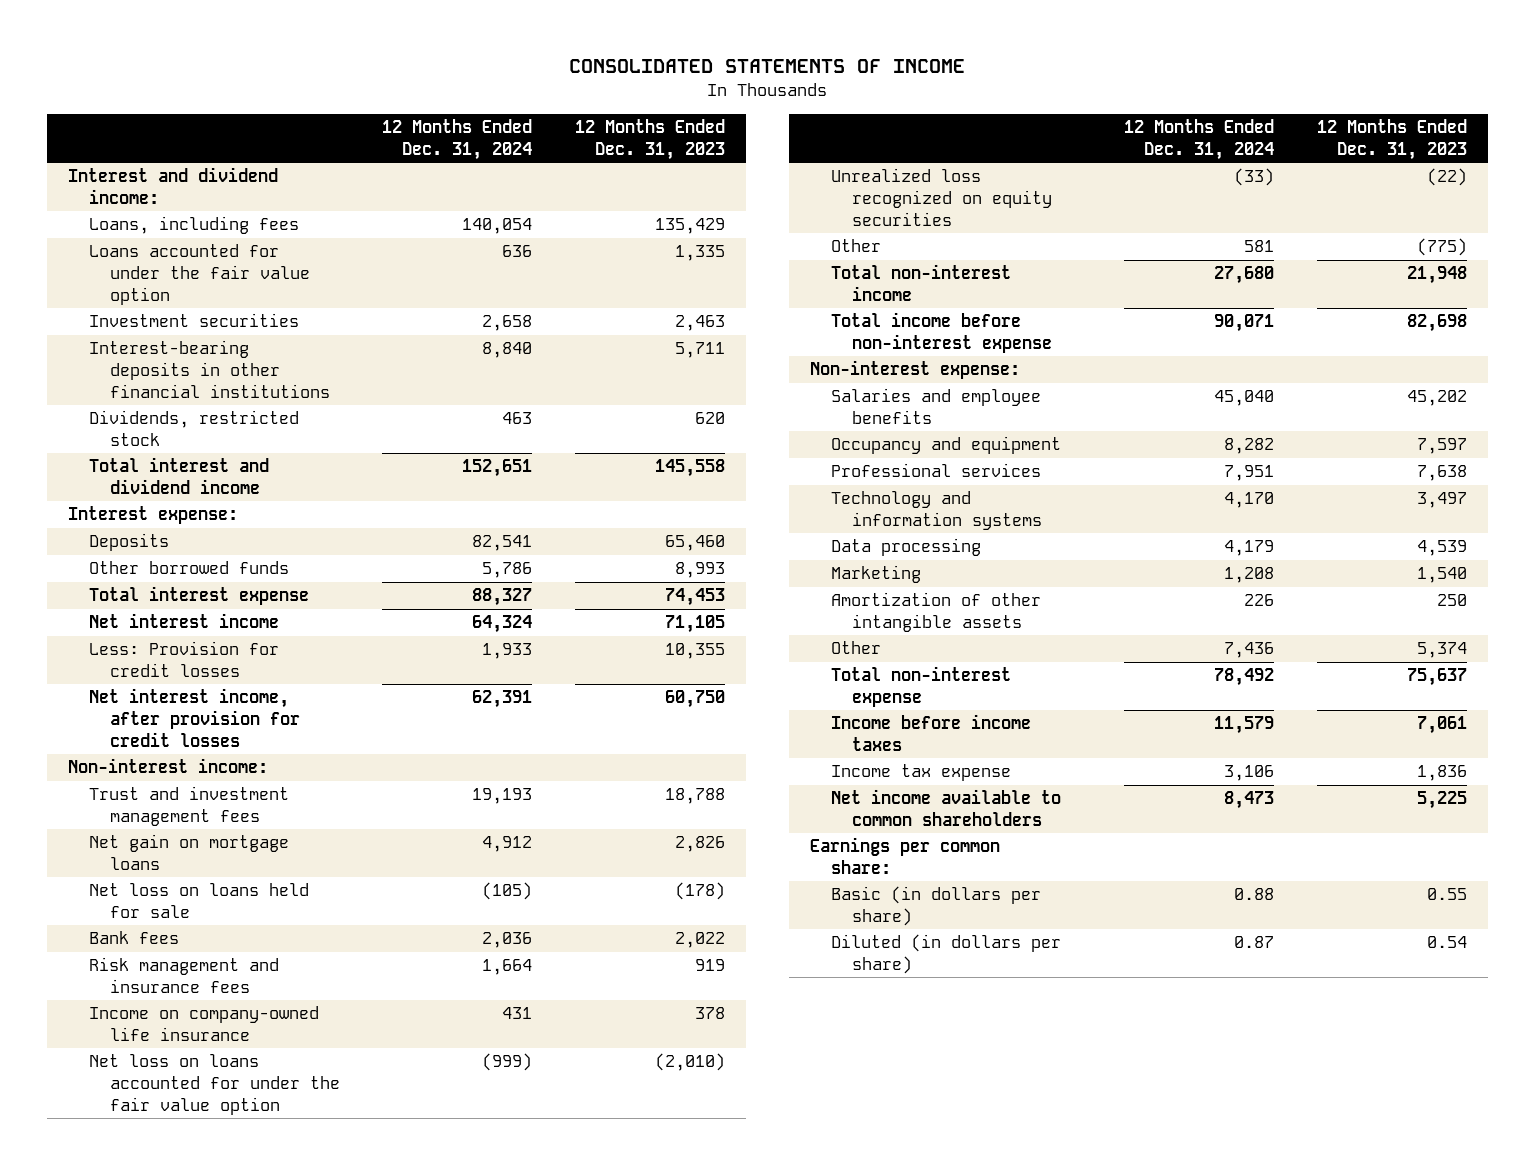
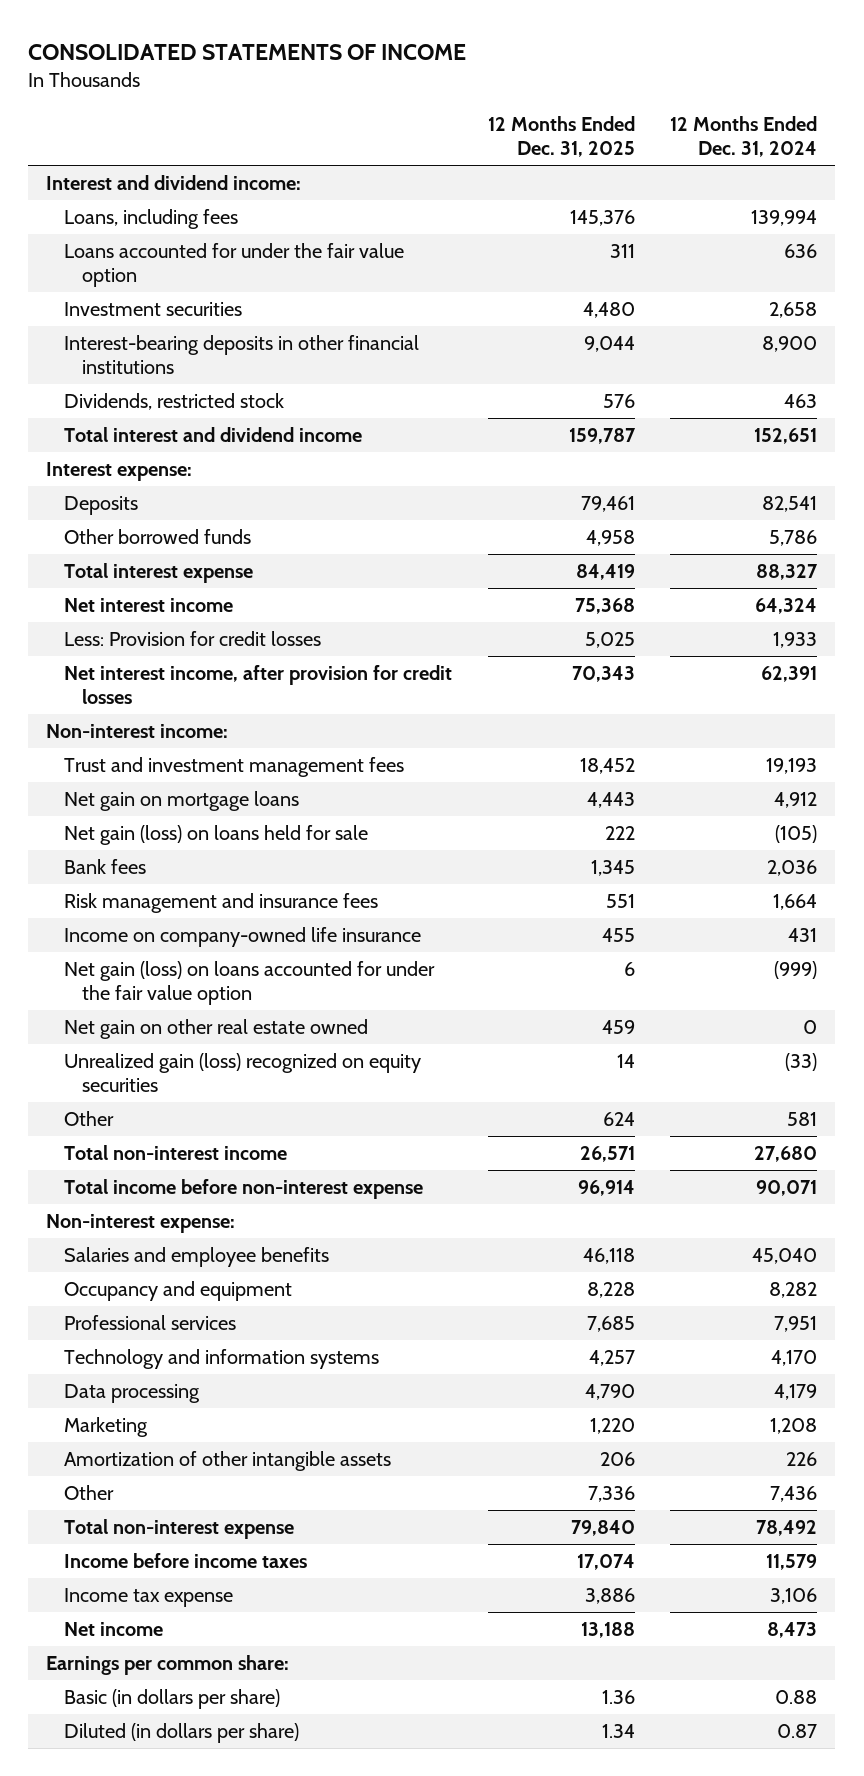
- | 12 Months Ended Dec. 31, 2024 | 12 Months Ended Dec. 31, 2023
+ | 12 Months Ended Dec. 31, 2025 | 12 Months Ended Dec. 31, 2024
- Loans, including fees | 140,054 | 135,429
+ Loans, including fees | 145,376 | 139,994
- Interest-bearing deposits in other financial institutions | 8,840 | 5,711
+ Interest-bearing deposits in other financial institutions | 9,044 | 8,900
- Net loss on loans held for sale | (105) | (178)
+ Net gain (loss) on loans held for sale | 222 | (105)
- Net loss on loans accounted for under the fair value option | (999) | (2,010)
- Unrealized loss recognized on equity securities | (33) | (22)
+ Net gain (loss) on loans accounted for under the fair value option | 6 | (999)
+ Net gain on other real estate owned | 459 | 0
+ Unrealized gain (loss) recognized on equity securities | 14 | (33)
- Net income available to common shareholders | 8,473 | 5,225
+ Net income | 13,188 | 8,473

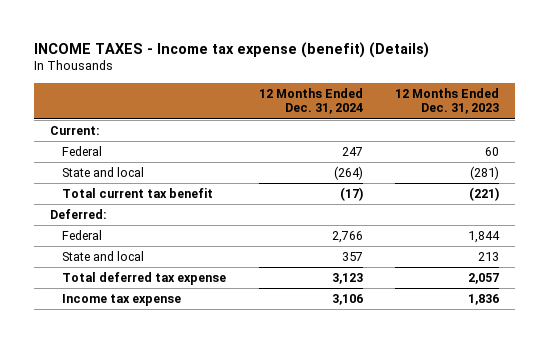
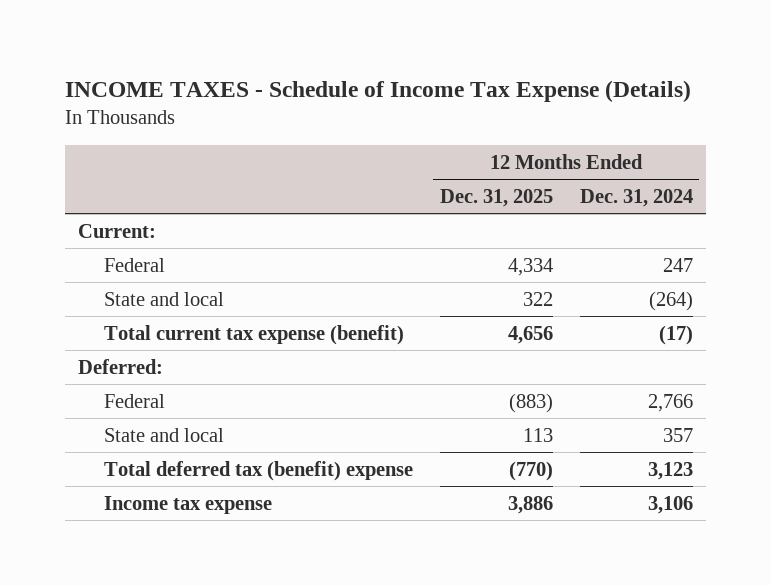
- INCOME TAXES - Income tax expense (benefit) (Details)
+ INCOME TAXES - Schedule of Income Tax Expense (Details)
- | 12 Months Ended Dec. 31, 2024 | 12 Months Ended Dec. 31, 2023
+ | 12 Months Ended Dec. 31, 2025 | 12 Months Ended Dec. 31, 2024
- Total current tax benefit | (17) | (221)
+ Total current tax expense (benefit) | 4,656 | (17)
- Total deferred tax expense | 3,123 | 2,057
+ Total deferred tax (benefit) expense | (770) | 3,123

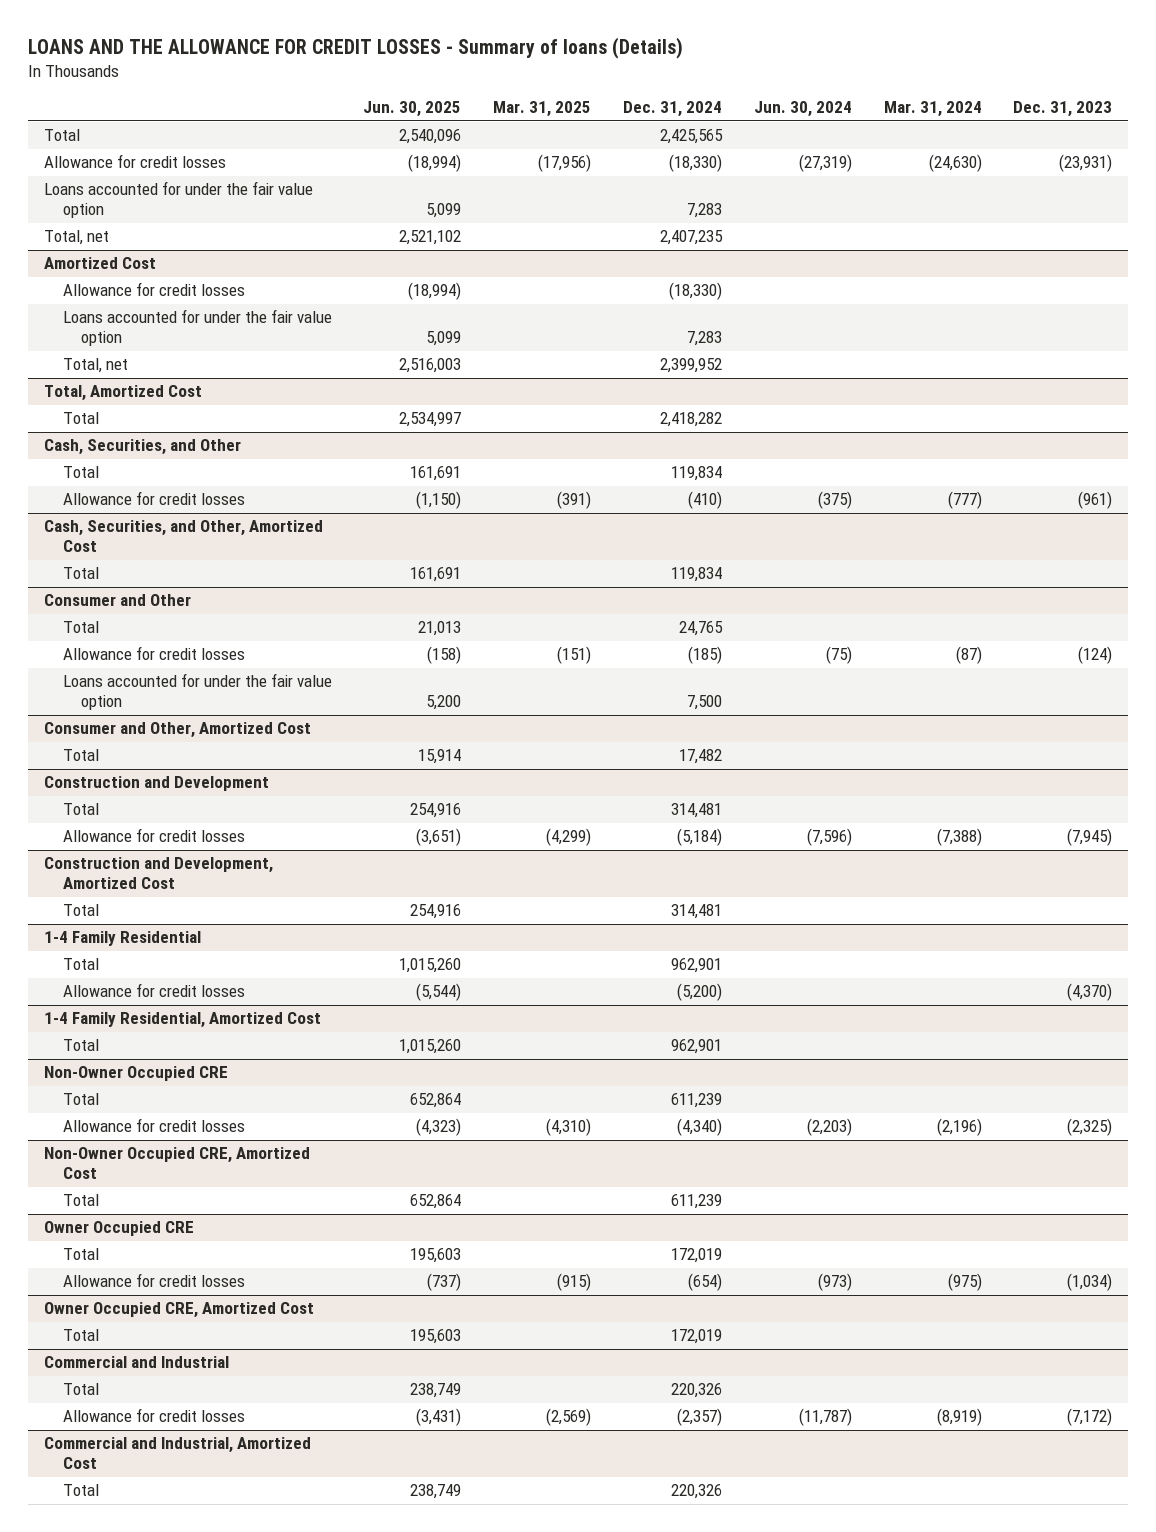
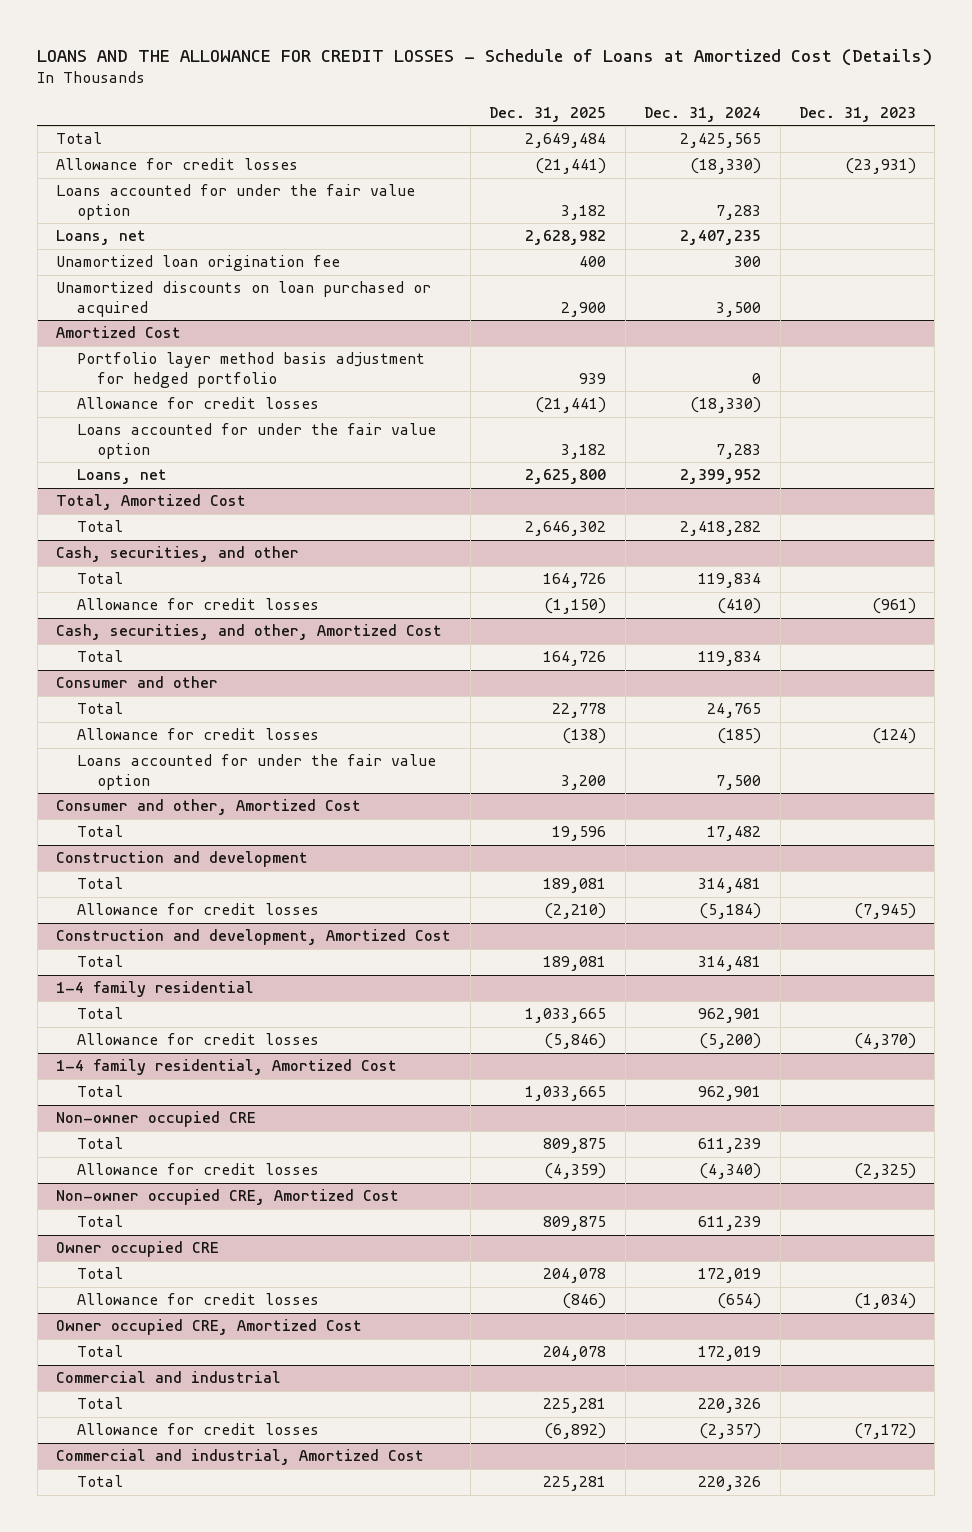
- LOANS AND THE ALLOWANCE FOR CREDIT LOSSES - Summary of loans (Details)
+ LOANS AND THE ALLOWANCE FOR CREDIT LOSSES - Schedule of Loans at Amortized Cost (Details)
- | Jun. 30, 2025 | Mar. 31, 2025 | Dec. 31, 2024 | Jun. 30, 2024 | Mar. 31, 2024 | Dec. 31, 2023
+ | Dec. 31, 2025 | Dec. 31, 2024 | Dec. 31, 2023
- Total, net | 2,521,102 | | 2,407,235 | | |
+ Loans, net | 2,628,982 | 2,407,235 |
+ Unamortized loan origination fee | 400 | 300 |
+ Unamortized discounts on loan purchased or acquired | 2,900 | 3,500 |
@ Amortized Cost
+ Portfolio layer method basis adjustment for hedged portfolio | 939 | 0 |
- Total, net | 2,516,003 | | 2,399,952 | | |
+ Loans, net | 2,625,800 | 2,399,952 |
- Cash, Securities, and Other
+ Cash, securities, and other
- Cash, Securities, and Other, Amortized Cost
+ Cash, securities, and other, Amortized Cost
- Consumer and Other
+ Consumer and other
- Consumer and Other, Amortized Cost
+ Consumer and other, Amortized Cost
- Construction and Development
+ Construction and development
- Construction and Development, Amortized Cost
+ Construction and development, Amortized Cost
- 1-4 Family Residential
+ 1-4 family residential
- 1-4 Family Residential, Amortized Cost
+ 1-4 family residential, Amortized Cost
- Non-Owner Occupied CRE
+ Non-owner occupied CRE
- Non-Owner Occupied CRE, Amortized Cost
+ Non-owner occupied CRE, Amortized Cost
- Owner Occupied CRE
+ Owner occupied CRE
- Owner Occupied CRE, Amortized Cost
+ Owner occupied CRE, Amortized Cost
- Commercial and Industrial
+ Commercial and industrial
- Commercial and Industrial, Amortized Cost
+ Commercial and industrial, Amortized Cost

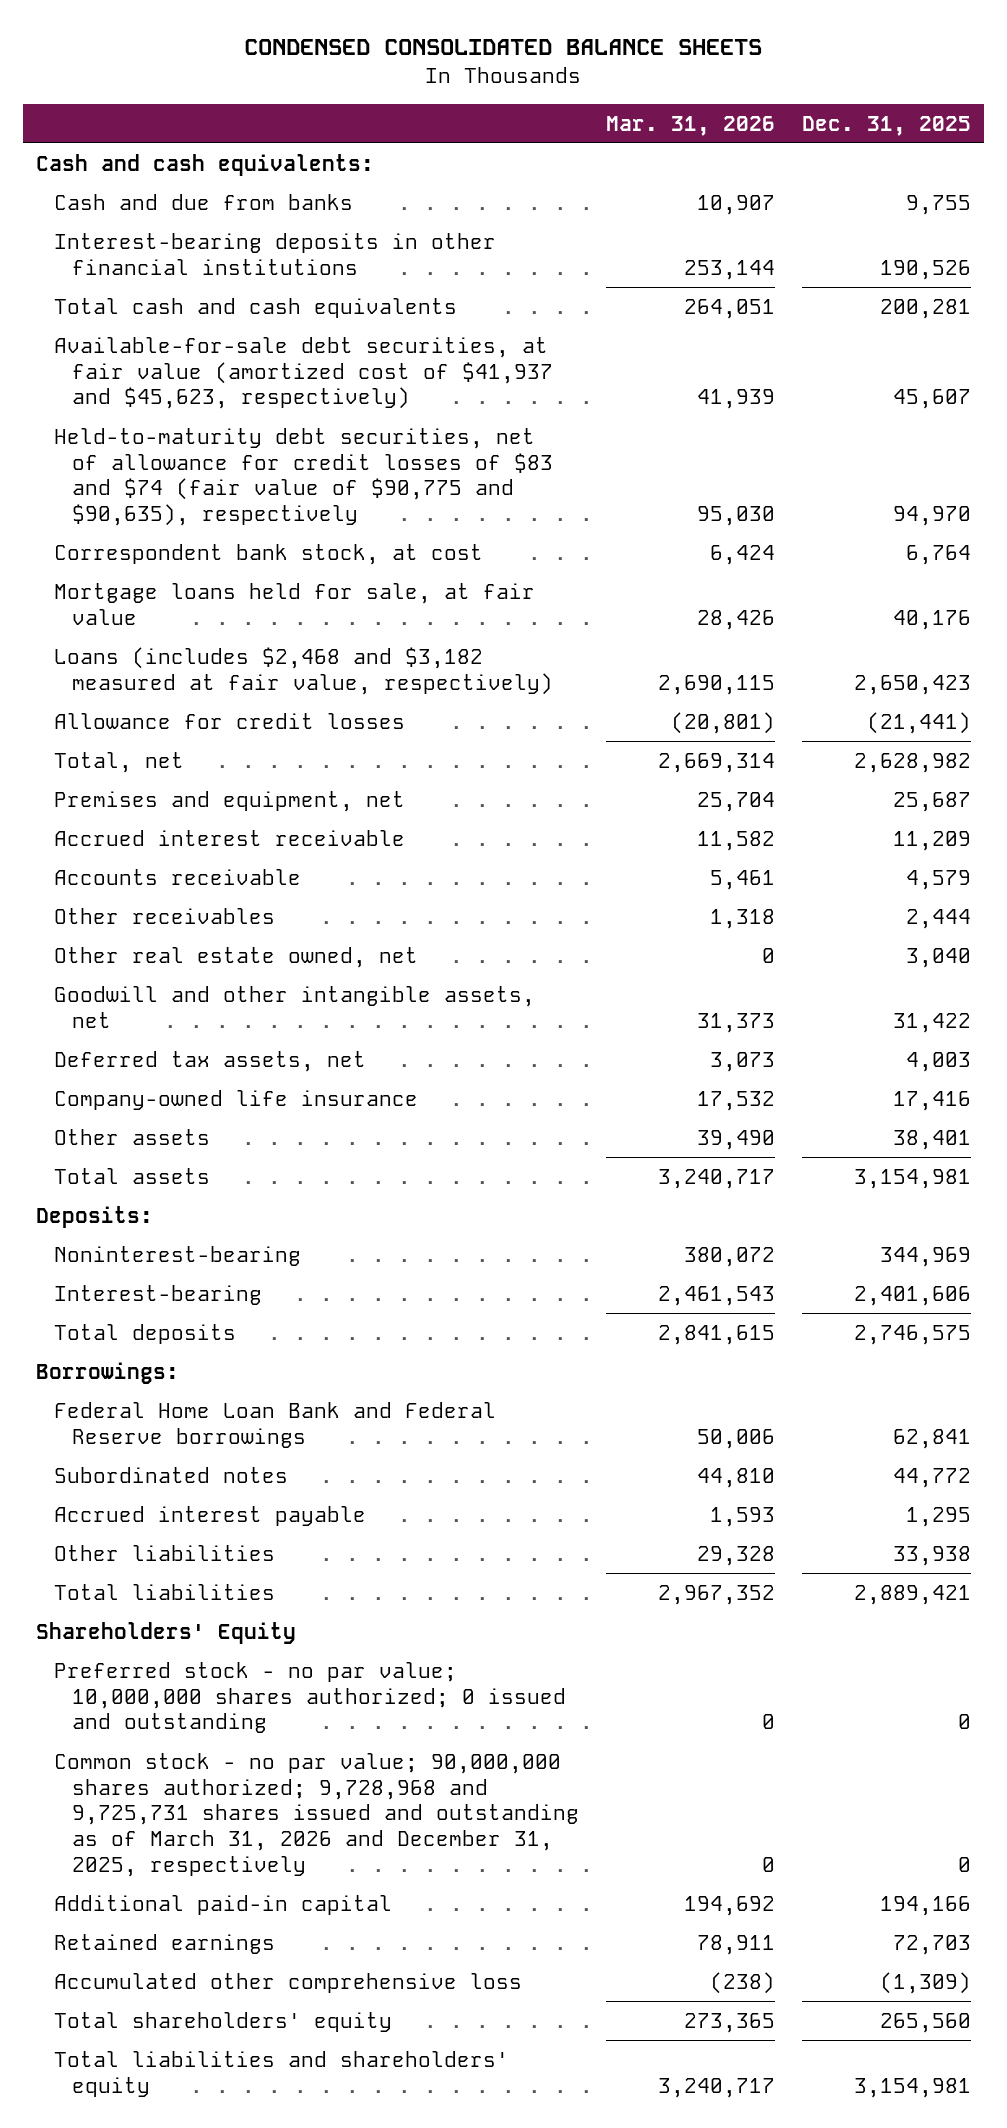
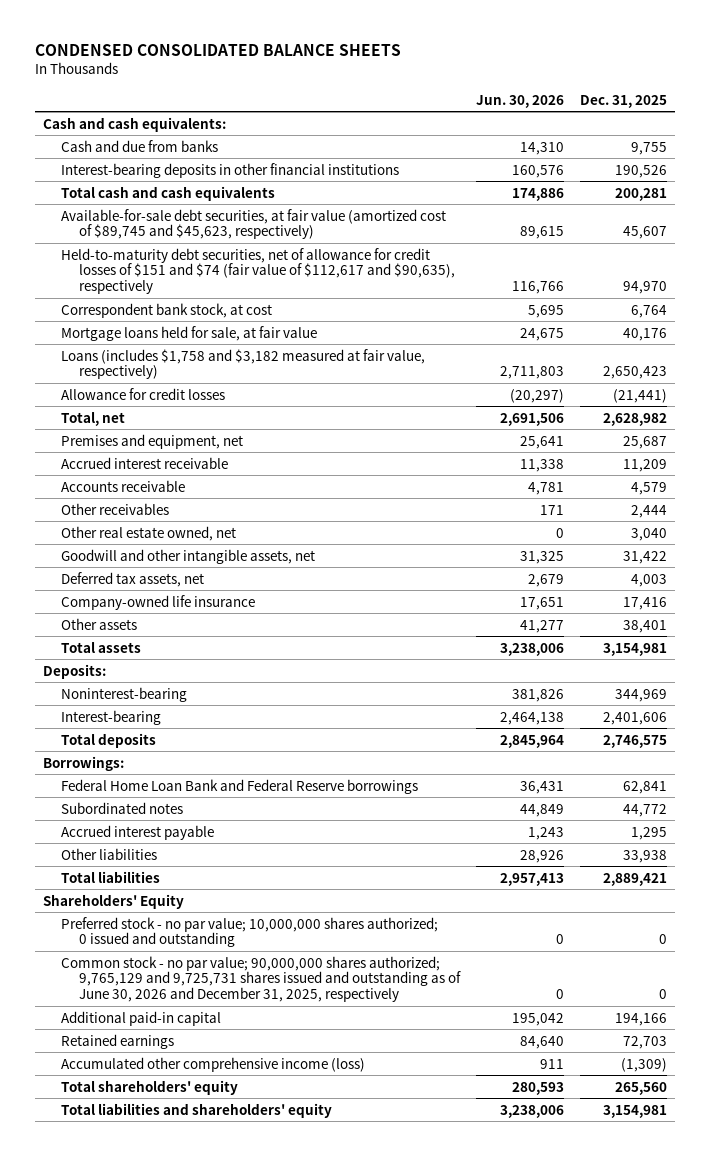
- | Mar. 31, 2026 | Dec. 31, 2025
+ | Jun. 30, 2026 | Dec. 31, 2025
- Available-for-sale debt securities, at fair value (amortized cost of $41,937 and $45,623, respectively) | 41,939 | 45,607
- Held-to-maturity debt securities, net of allowance for credit losses of $83 and $74 (fair value of $90,775 and $90,635), respectively | 95,030 | 94,970
+ Available-for-sale debt securities, at fair value (amortized cost of $89,745 and $45,623, respectively) | 89,615 | 45,607
+ Held-to-maturity debt securities, net of allowance for credit losses of $151 and $74 (fair value of $112,617 and $90,635), respectively | 116,766 | 94,970
- Loans (includes $2,468 and $3,182 measured at fair value, respectively) | 2,690,115 | 2,650,423
+ Loans (includes $1,758 and $3,182 measured at fair value, respectively) | 2,711,803 | 2,650,423
- Common stock - no par value; 90,000,000 shares authorized; 9,728,968 and 9,725,731 shares issued and outstanding as of March 31, 2026 and December 31, 2025, respectively | 0 | 0
+ Common stock - no par value; 90,000,000 shares authorized; 9,765,129 and 9,725,731 shares issued and outstanding as of June 30, 2026 and December 31, 2025, respectively | 0 | 0
- Accumulated other comprehensive loss | (238) | (1,309)
+ Accumulated other comprehensive income (loss) | 911 | (1,309)

